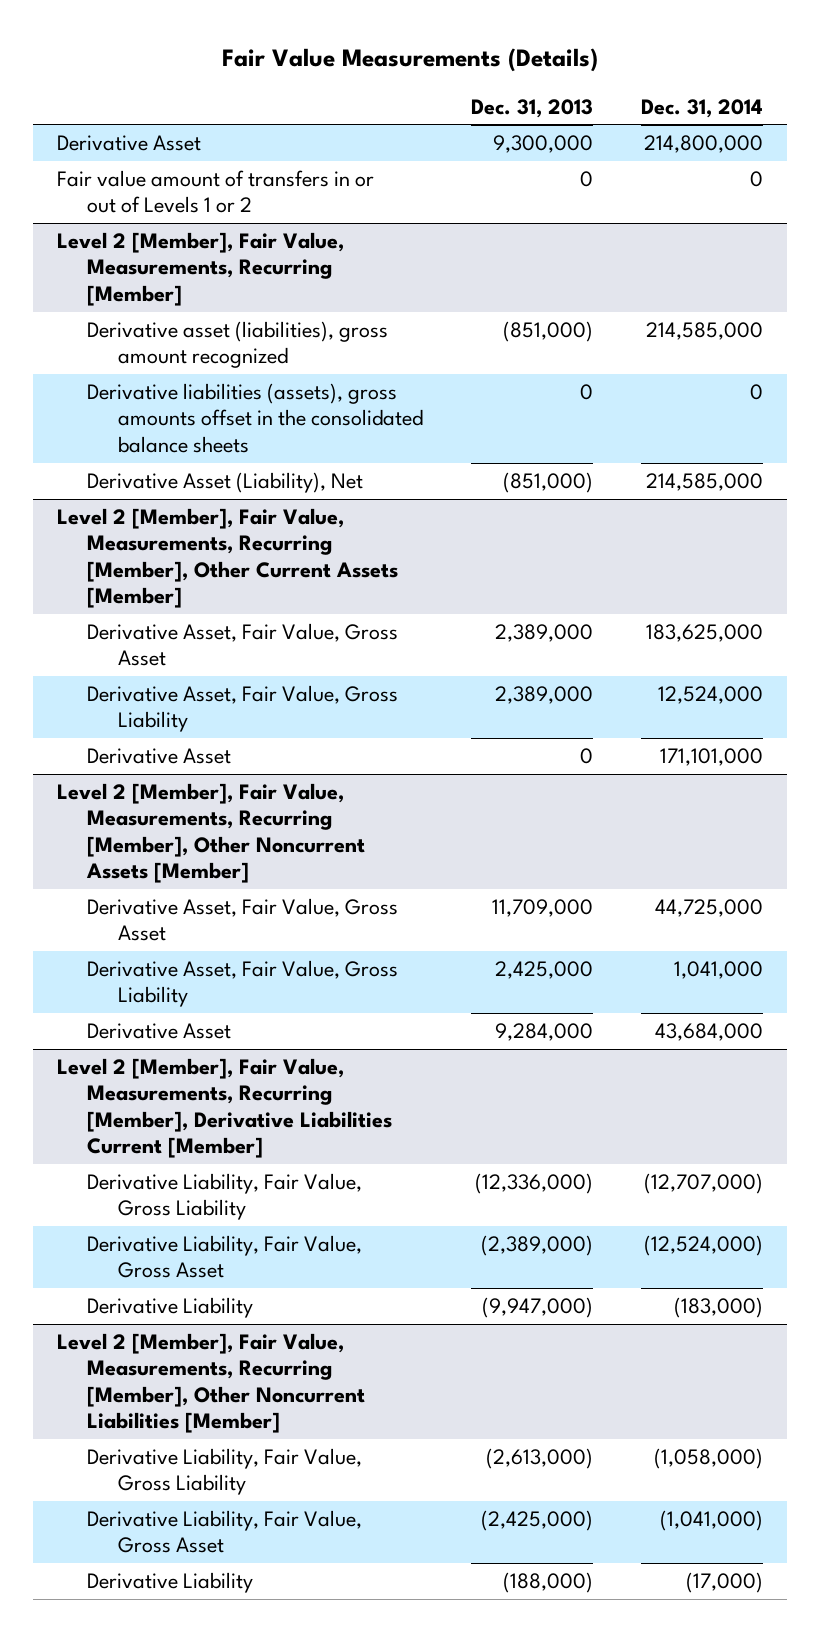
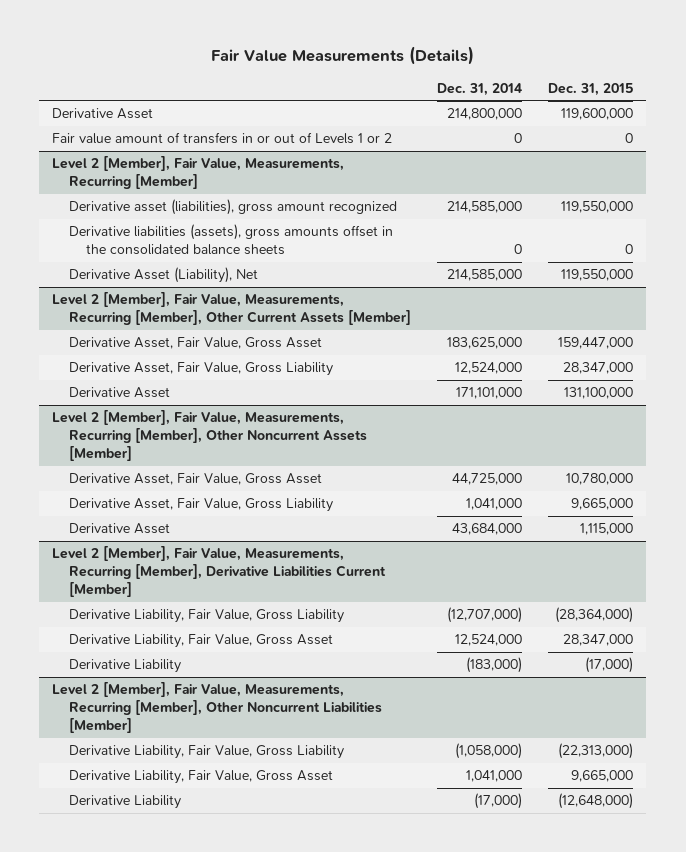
- | Dec. 31, 2013 | Dec. 31, 2014
+ | Dec. 31, 2014 | Dec. 31, 2015
@ Level 2 [Member], Fair Value, Measurements, Recurring [Member], Derivative Liabilities Current [Member]
- Derivative Liability, Fair Value, Gross Asset | (2,389,000) | (12,524,000)
+ Derivative Liability, Fair Value, Gross Asset | 12,524,000 | 28,347,000
@ Level 2 [Member], Fair Value, Measurements, Recurring [Member], Other Noncurrent Liabilities [Member]
- Derivative Liability, Fair Value, Gross Asset | (2,425,000) | (1,041,000)
+ Derivative Liability, Fair Value, Gross Asset | 1,041,000 | 9,665,000

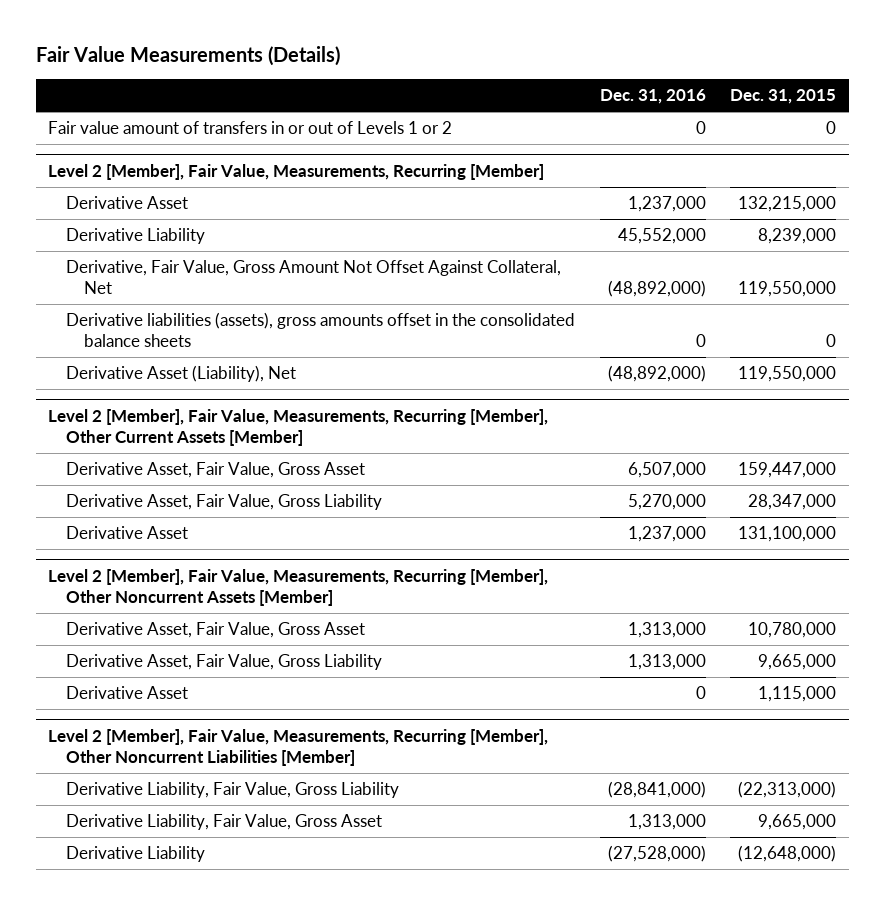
- | Dec. 31, 2014 | Dec. 31, 2015
+ | Dec. 31, 2016 | Dec. 31, 2015
- Derivative Asset | 214,800,000 | 119,600,000
@ Level 2 [Member], Fair Value, Measurements, Recurring [Member]
- Derivative asset (liabilities), gross amount recognized | 214,585,000 | 119,550,000
+ Derivative Asset | 1,237,000 | 132,215,000
+ Derivative Liability | 45,552,000 | 8,239,000
+ Derivative, Fair Value, Gross Amount Not Offset Against Collateral, Net | (48,892,000) | 119,550,000
- Level 2 [Member], Fair Value, Measurements, Recurring [Member], Derivative Liabilities Current [Member]
- Derivative Liability, Fair Value, Gross Liability | (12,707,000) | (28,364,000)
- Derivative Liability, Fair Value, Gross Asset | 12,524,000 | 28,347,000
- Derivative Liability | (183,000) | (17,000)

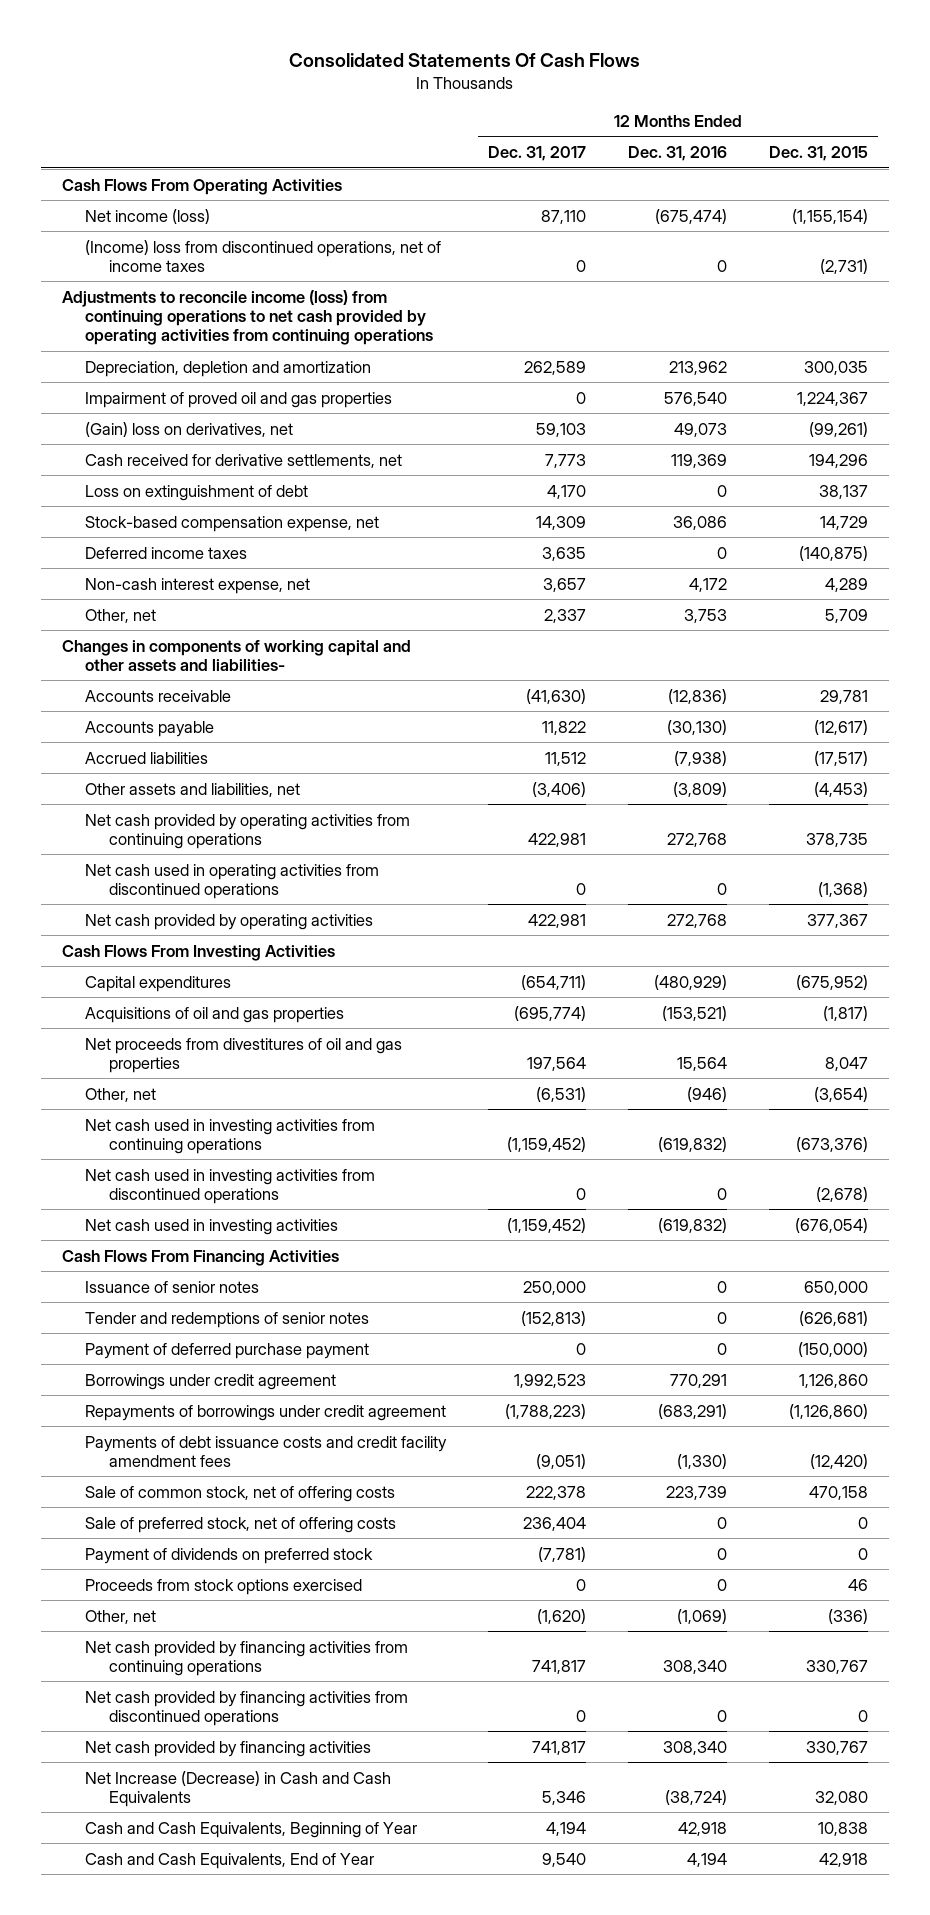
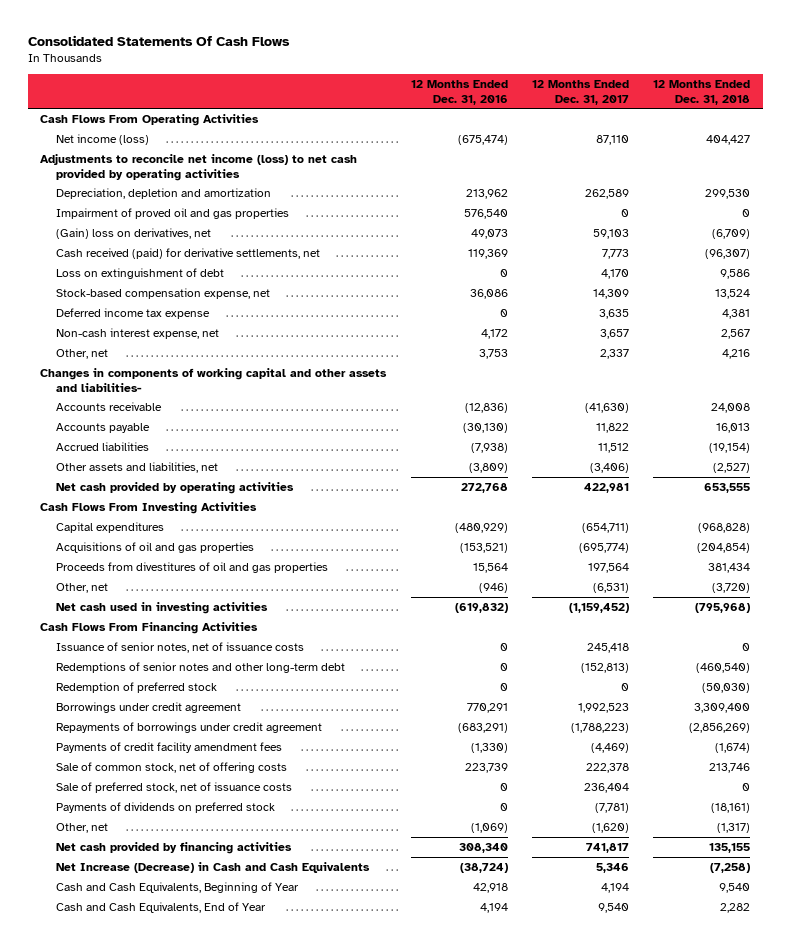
- | 12 Months Ended Dec. 31, 2017 | 12 Months Ended Dec. 31, 2016 | 12 Months Ended Dec. 31, 2015
+ | 12 Months Ended Dec. 31, 2016 | 12 Months Ended Dec. 31, 2017 | 12 Months Ended Dec. 31, 2018
- (Income) loss from discontinued operations, net of income taxes | 0 | 0 | (2,731)
- Adjustments to reconcile income (loss) from continuing operations to net cash provided by operating activities from continuing operations
+ Adjustments to reconcile net income (loss) to net cash provided by operating activities
- Cash received for derivative settlements, net | 7,773 | 119,369 | 194,296
+ Cash received (paid) for derivative settlements, net | 119,369 | 7,773 | (96,307)
- Deferred income taxes | 3,635 | 0 | (140,875)
+ Deferred income tax expense | 0 | 3,635 | 4,381
- Net cash provided by operating activities from continuing operations | 422,981 | 272,768 | 378,735
- Net cash used in operating activities from discontinued operations | 0 | 0 | (1,368)
- Net proceeds from divestitures of oil and gas properties | 197,564 | 15,564 | 8,047
+ Proceeds from divestitures of oil and gas properties | 15,564 | 197,564 | 381,434
- Net cash used in investing activities from continuing operations | (1,159,452) | (619,832) | (673,376)
- Net cash used in investing activities from discontinued operations | 0 | 0 | (2,678)
- Issuance of senior notes | 250,000 | 0 | 650,000
- Tender and redemptions of senior notes | (152,813) | 0 | (626,681)
- Payment of deferred purchase payment | 0 | 0 | (150,000)
+ Issuance of senior notes, net of issuance costs | 0 | 245,418 | 0
+ Redemptions of senior notes and other long-term debt | 0 | (152,813) | (460,540)
+ Redemption of preferred stock | 0 | 0 | (50,030)
- Payments of debt issuance costs and credit facility amendment fees | (9,051) | (1,330) | (12,420)
+ Payments of credit facility amendment fees | (1,330) | (4,469) | (1,674)
- Sale of preferred stock, net of offering costs | 236,404 | 0 | 0
- Payment of dividends on preferred stock | (7,781) | 0 | 0
- Proceeds from stock options exercised | 0 | 0 | 46
+ Sale of preferred stock, net of issuance costs | 0 | 236,404 | 0
+ Payments of dividends on preferred stock | 0 | (7,781) | (18,161)
- Net cash provided by financing activities from continuing operations | 741,817 | 308,340 | 330,767
- Net cash provided by financing activities from discontinued operations | 0 | 0 | 0

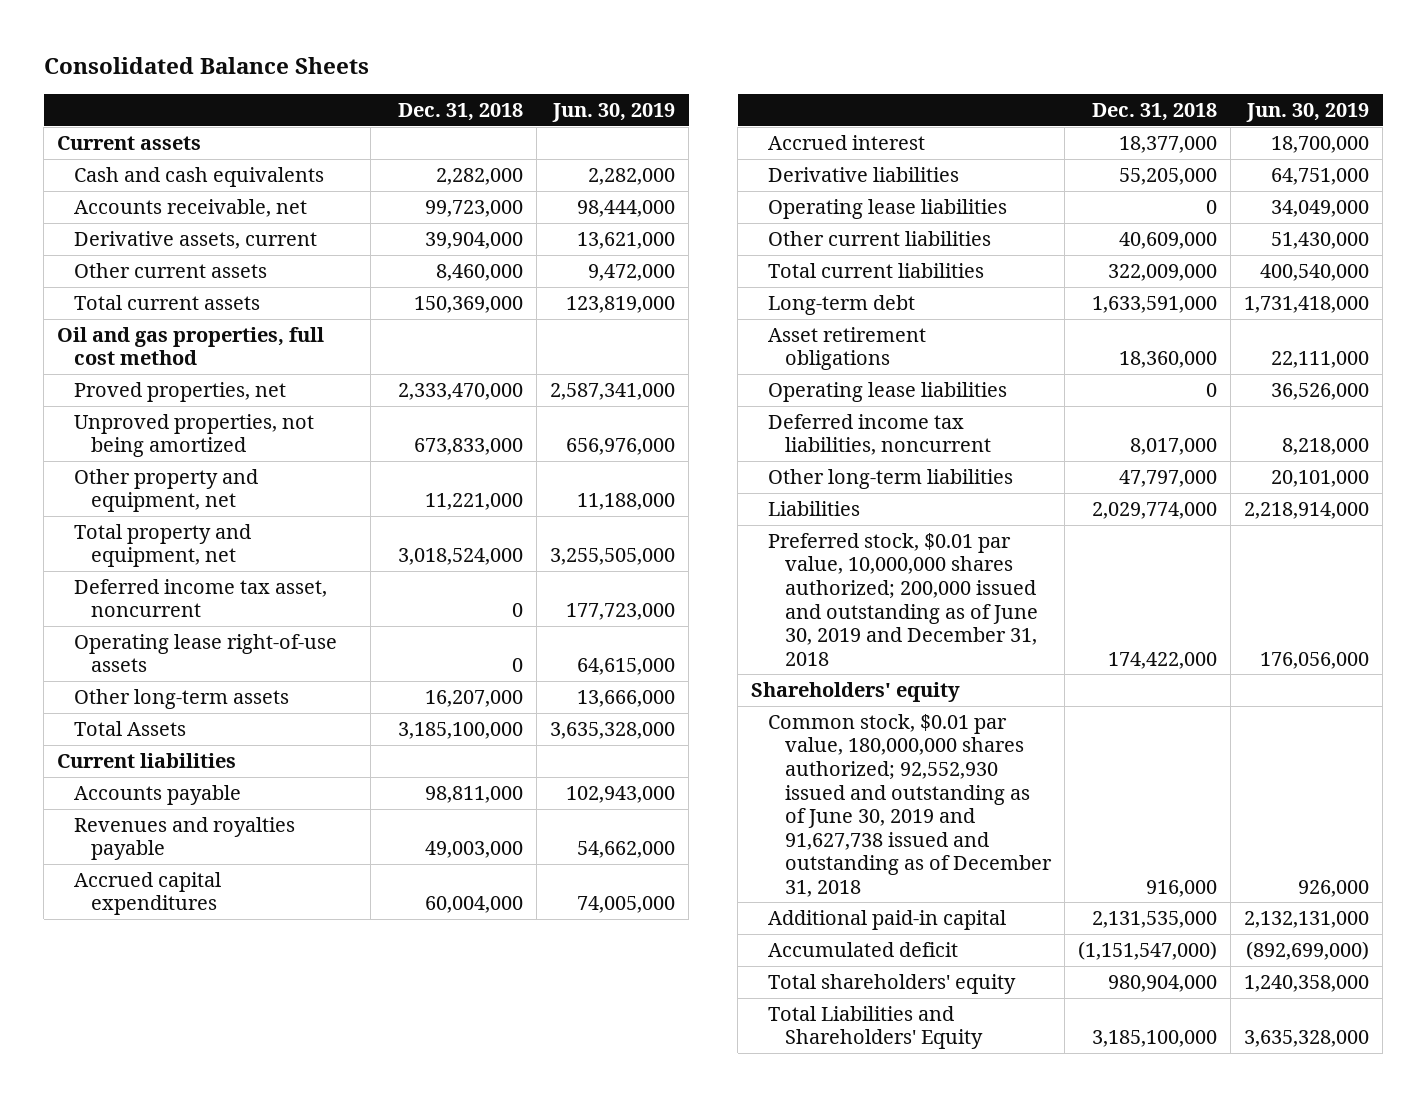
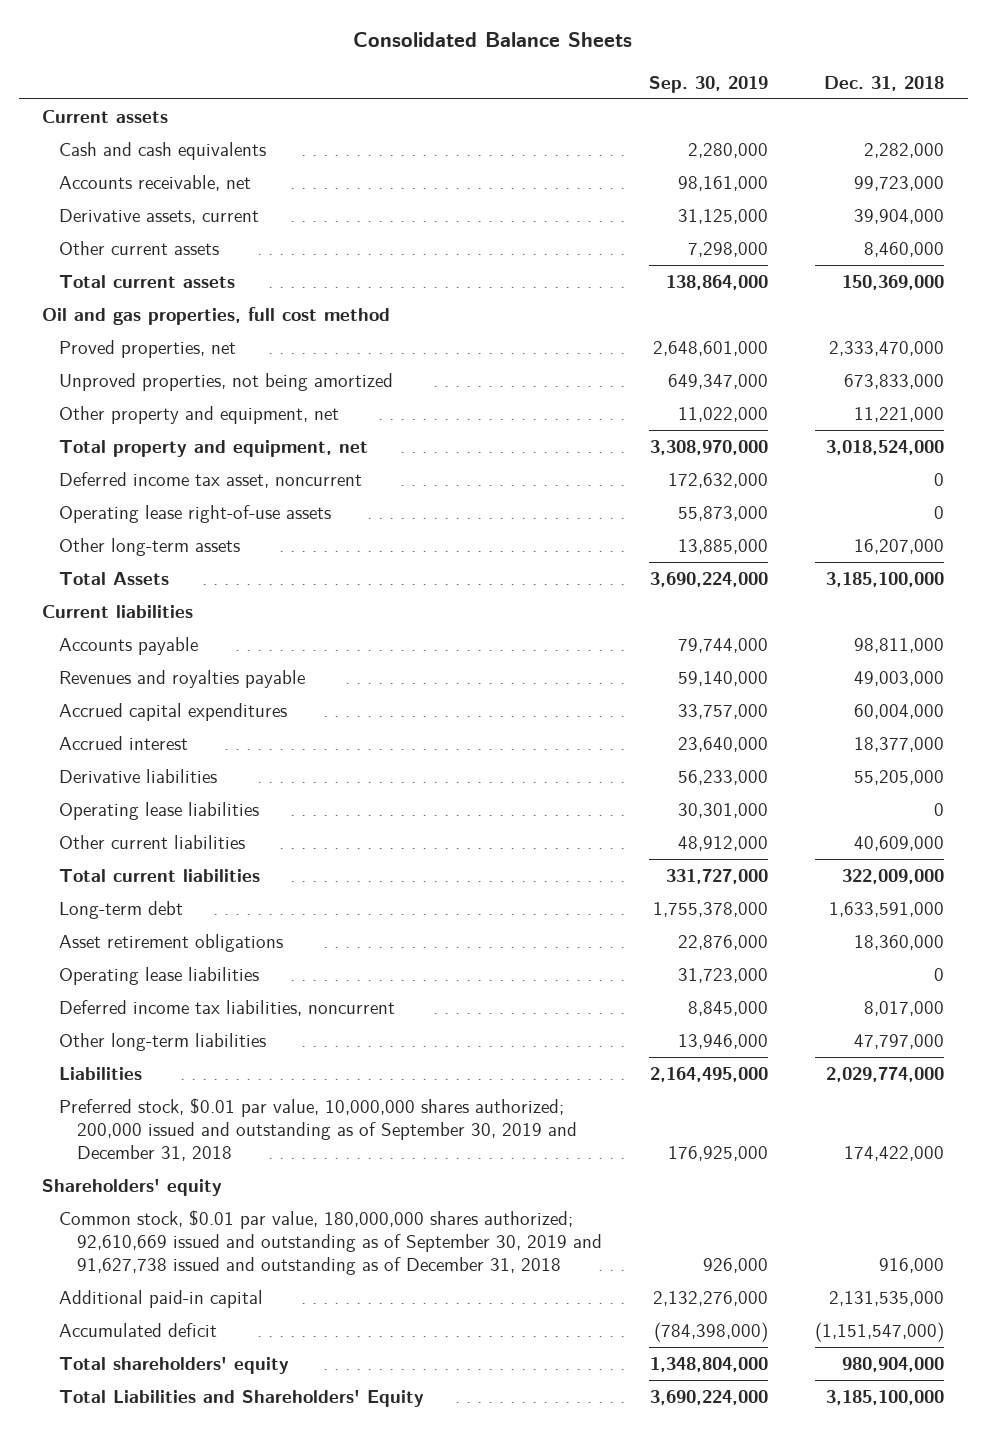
- | Dec. 31, 2018 | Jun. 30, 2019
+ | Sep. 30, 2019 | Dec. 31, 2018
- Preferred stock, $0.01 par value, 10,000,000 shares authorized; 200,000 issued and outstanding as of June 30, 2019 and December 31, 2018 | 174,422,000 | 176,056,000
+ Preferred stock, $0.01 par value, 10,000,000 shares authorized; 200,000 issued and outstanding as of September 30, 2019 and December 31, 2018 | 176,925,000 | 174,422,000
- Common stock, $0.01 par value, 180,000,000 shares authorized; 92,552,930 issued and outstanding as of June 30, 2019 and 91,627,738 issued and outstanding as of December 31, 2018 | 916,000 | 926,000
+ Common stock, $0.01 par value, 180,000,000 shares authorized; 92,610,669 issued and outstanding as of September 30, 2019 and 91,627,738 issued and outstanding as of December 31, 2018 | 926,000 | 916,000

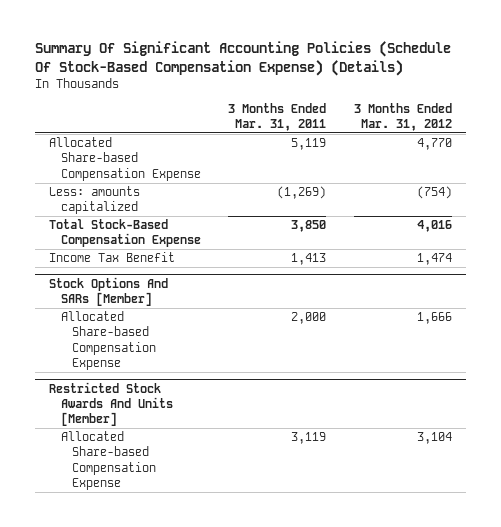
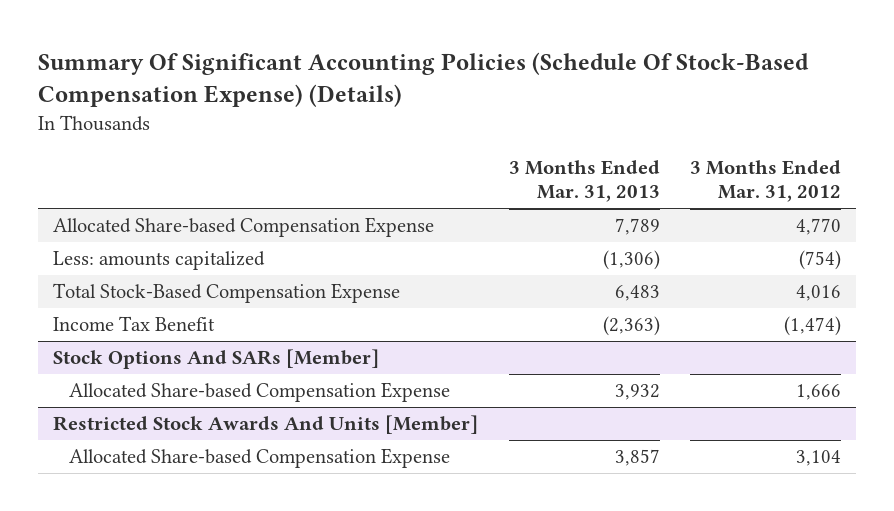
- | 3 Months Ended Mar. 31, 2011 | 3 Months Ended Mar. 31, 2012
+ | 3 Months Ended Mar. 31, 2013 | 3 Months Ended Mar. 31, 2012
- Income Tax Benefit | 1,413 | 1,474
+ Income Tax Benefit | (2,363) | (1,474)

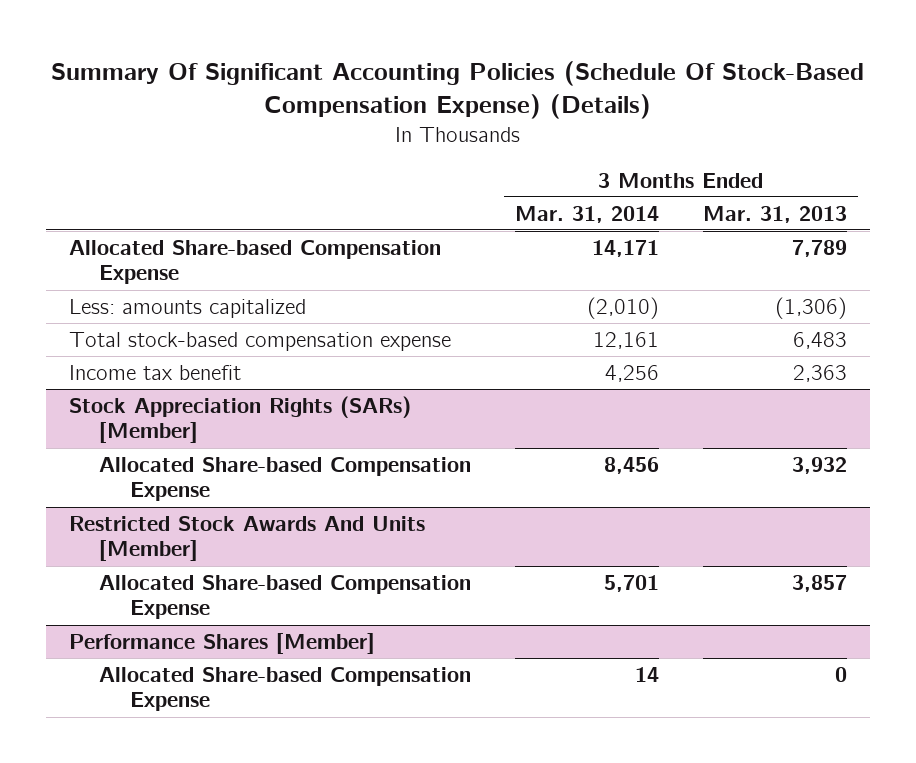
- | 3 Months Ended Mar. 31, 2013 | 3 Months Ended Mar. 31, 2012
+ | 3 Months Ended Mar. 31, 2014 | 3 Months Ended Mar. 31, 2013
- Total Stock-Based Compensation Expense | 6,483 | 4,016
- Income Tax Benefit | (2,363) | (1,474)
- Stock Options And SARs [Member]
+ Total stock-based compensation expense | 12,161 | 6,483
+ Income tax benefit | 4,256 | 2,363
+ Stock Appreciation Rights (SARs) [Member]
+ Performance Shares [Member]
+ Allocated Share-based Compensation Expense | 14 | 0

